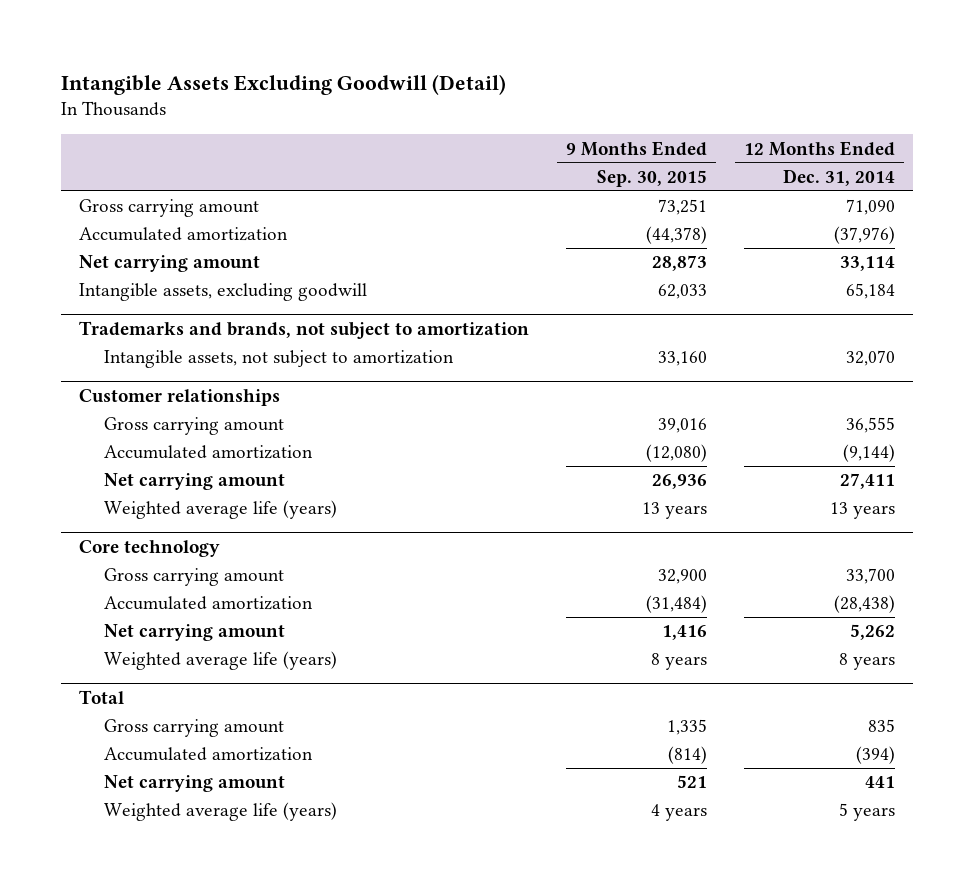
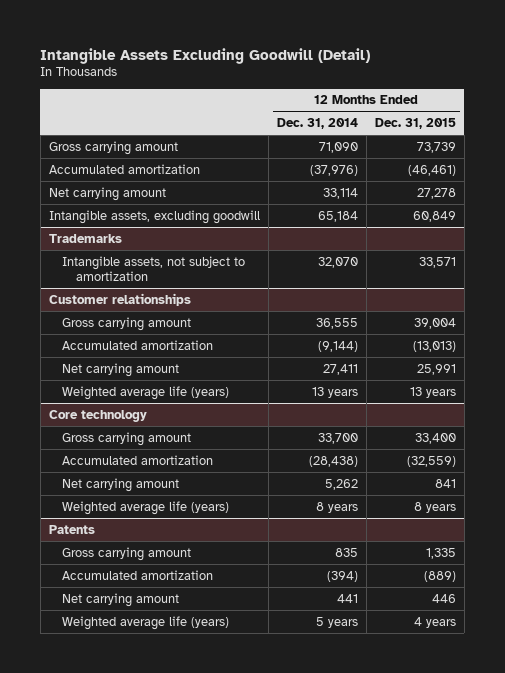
- | 9 Months Ended Sep. 30, 2015 | 12 Months Ended Dec. 31, 2014
+ | 12 Months Ended Dec. 31, 2014 | 12 Months Ended Dec. 31, 2015
- Trademarks and brands, not subject to amortization
+ Trademarks
- Total
+ Patents

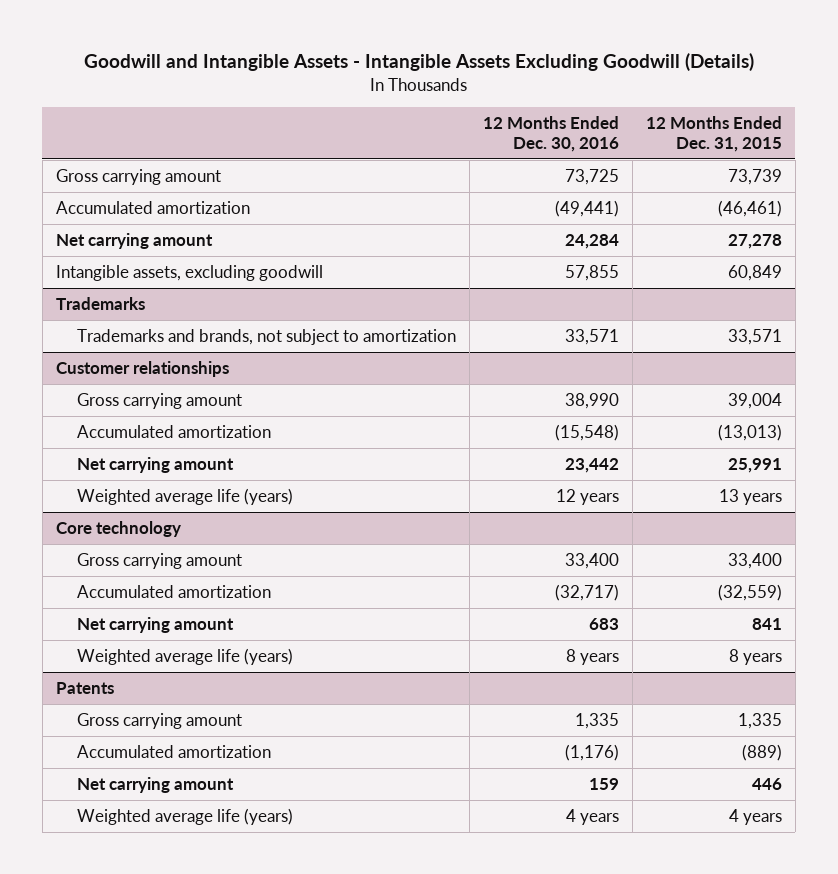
- Intangible Assets Excluding Goodwill (Detail)
+ Goodwill and Intangible Assets - Intangible Assets Excluding Goodwill (Details)
- | 12 Months Ended Dec. 31, 2014 | 12 Months Ended Dec. 31, 2015
+ | 12 Months Ended Dec. 30, 2016 | 12 Months Ended Dec. 31, 2015
@ Trademarks
- Intangible assets, not subject to amortization | 32,070 | 33,571
+ Trademarks and brands, not subject to amortization | 33,571 | 33,571

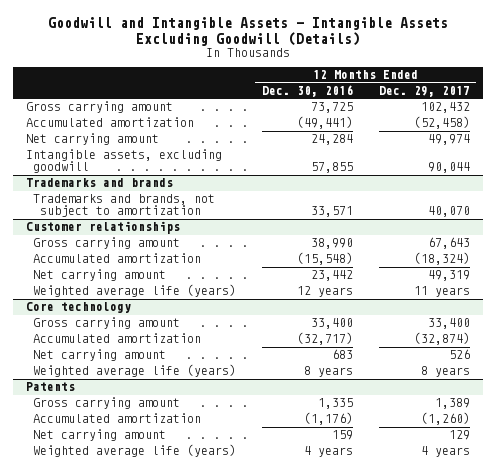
- | 12 Months Ended Dec. 30, 2016 | 12 Months Ended Dec. 31, 2015
+ | 12 Months Ended Dec. 30, 2016 | 12 Months Ended Dec. 29, 2017
- Trademarks
+ Trademarks and brands

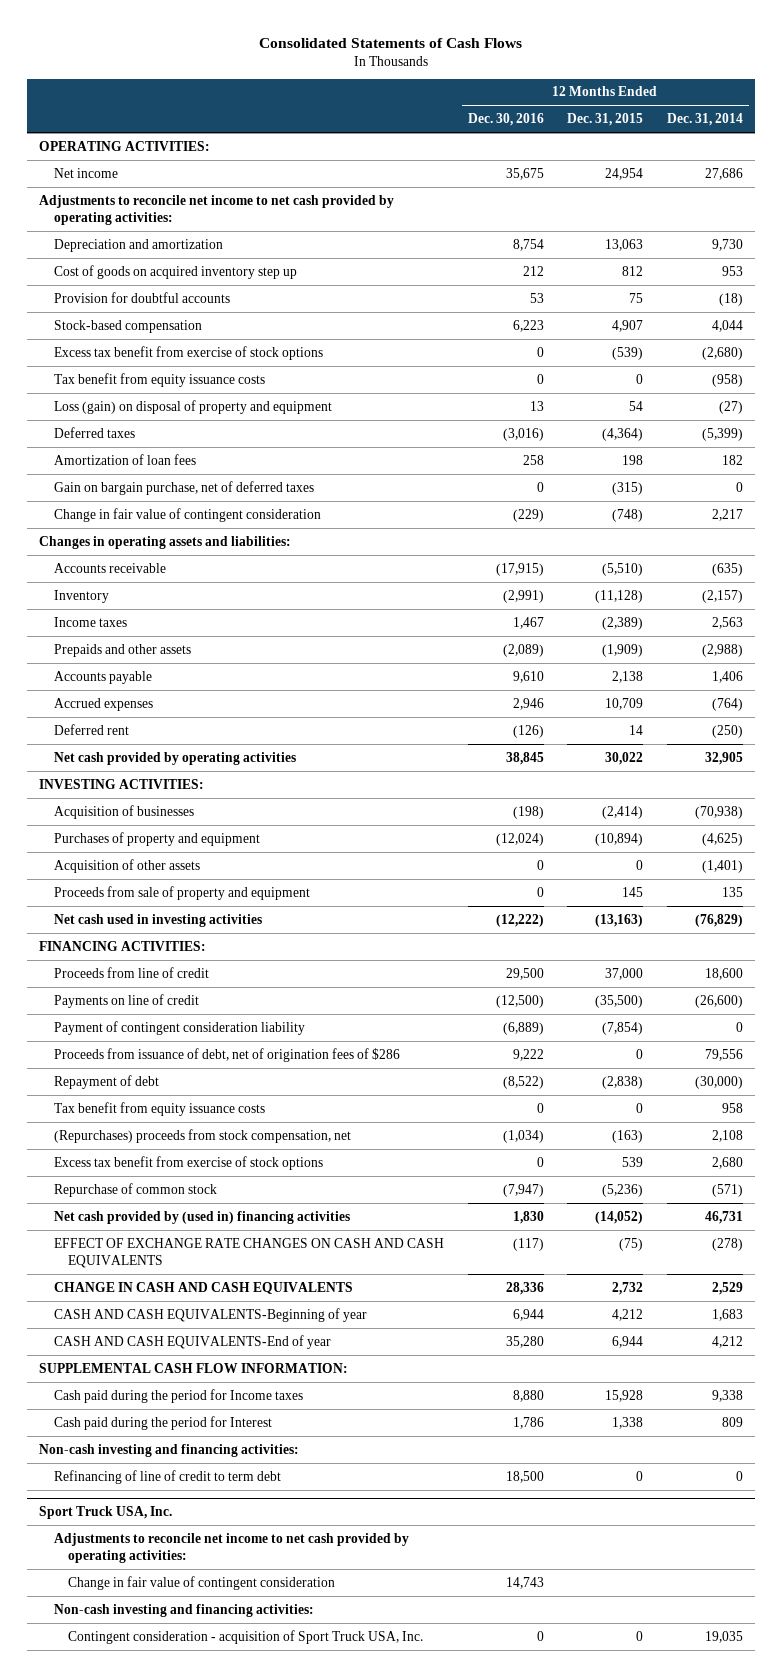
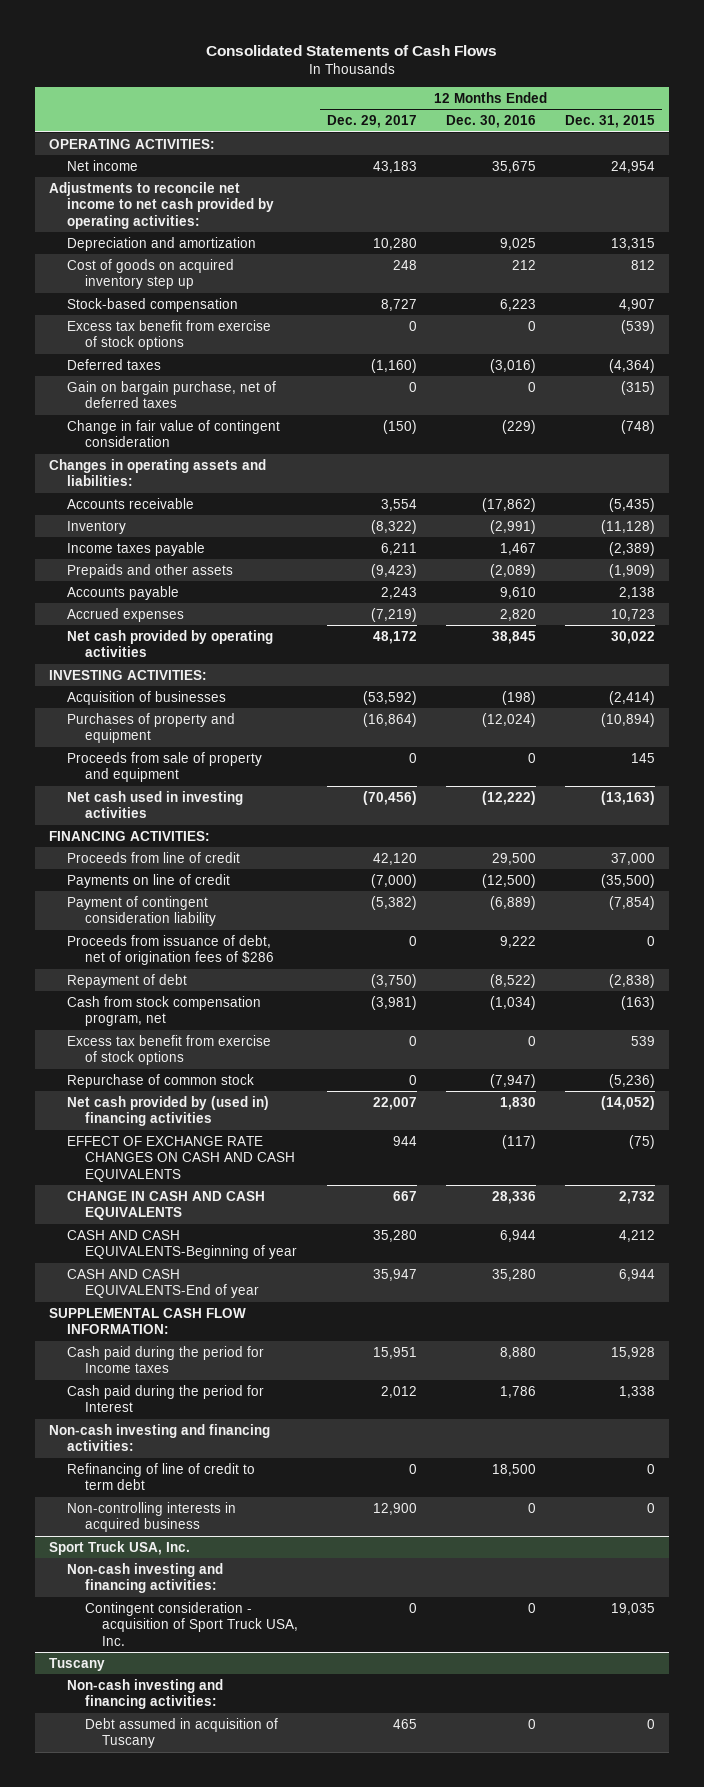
- | 12 Months Ended Dec. 30, 2016 | 12 Months Ended Dec. 31, 2015 | 12 Months Ended Dec. 31, 2014
+ | 12 Months Ended Dec. 29, 2017 | 12 Months Ended Dec. 30, 2016 | 12 Months Ended Dec. 31, 2015
- Depreciation and amortization | 8,754 | 13,063 | 9,730
+ Depreciation and amortization | 10,280 | 9,025 | 13,315
- Provision for doubtful accounts | 53 | 75 | (18)
- Tax benefit from equity issuance costs | 0 | 0 | (958)
- Loss (gain) on disposal of property and equipment | 13 | 54 | (27)
- Amortization of loan fees | 258 | 198 | 182
- Accounts receivable | (17,915) | (5,510) | (635)
+ Accounts receivable | 3,554 | (17,862) | (5,435)
- Income taxes | 1,467 | (2,389) | 2,563
+ Income taxes payable | 6,211 | 1,467 | (2,389)
- Accrued expenses | 2,946 | 10,709 | (764)
- Deferred rent | (126) | 14 | (250)
+ Accrued expenses | (7,219) | 2,820 | 10,723
- Acquisition of other assets | 0 | 0 | (1,401)
- Tax benefit from equity issuance costs | 0 | 0 | 958
- (Repurchases) proceeds from stock compensation, net | (1,034) | (163) | 2,108
+ Cash from stock compensation program, net | (3,981) | (1,034) | (163)
+ Non-controlling interests in acquired business | 12,900 | 0 | 0
@ Sport Truck USA, Inc.
- Adjustments to reconcile net income to net cash provided by operating activities:
- Change in fair value of contingent consideration | 14,743 | |
- Contingent consideration - acquisition of Sport Truck USA, Inc. | 0 | 0 | 19,035
+ Contingent consideration - acquisition of Sport Truck USA, Inc. | 0 | 0 | 19,035
+ Tuscany
+ Non-cash investing and financing activities:
+ Debt assumed in acquisition of Tuscany | 465 | 0 | 0

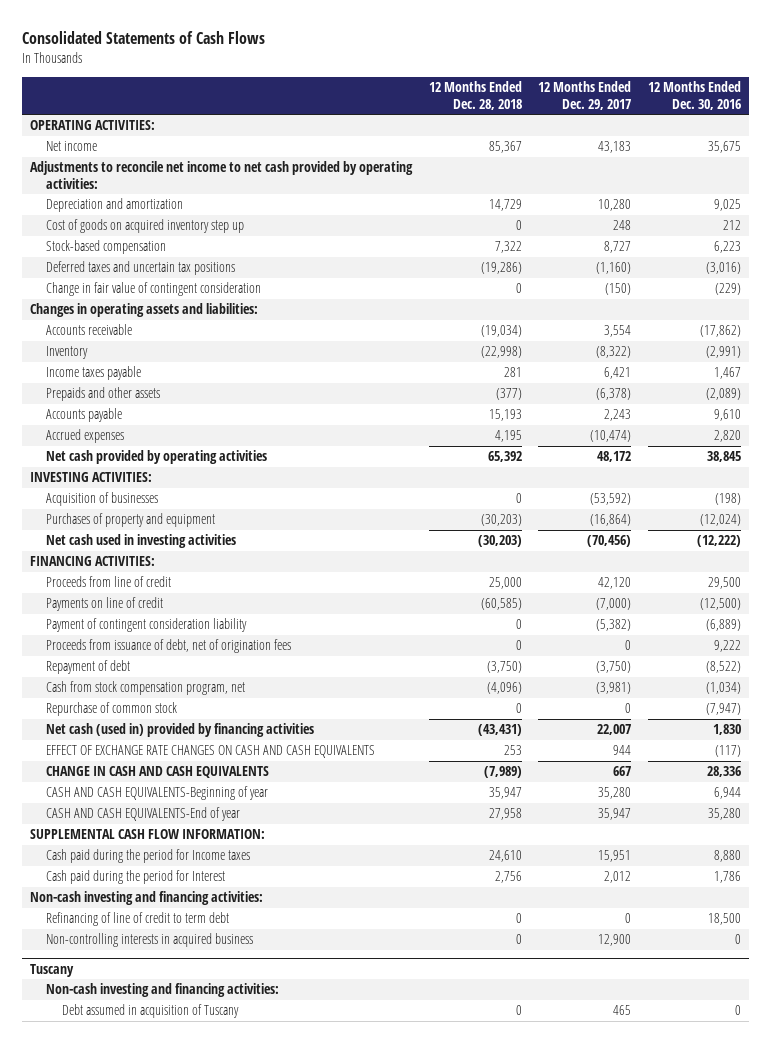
- | 12 Months Ended Dec. 29, 2017 | 12 Months Ended Dec. 30, 2016 | 12 Months Ended Dec. 31, 2015
+ | 12 Months Ended Dec. 28, 2018 | 12 Months Ended Dec. 29, 2017 | 12 Months Ended Dec. 30, 2016
- Excess tax benefit from exercise of stock options | 0 | 0 | (539)
- Deferred taxes | (1,160) | (3,016) | (4,364)
- Gain on bargain purchase, net of deferred taxes | 0 | 0 | (315)
+ Deferred taxes and uncertain tax positions | (19,286) | (1,160) | (3,016)
- Income taxes payable | 6,211 | 1,467 | (2,389)
- Prepaids and other assets | (9,423) | (2,089) | (1,909)
+ Income taxes payable | 281 | 6,421 | 1,467
+ Prepaids and other assets | (377) | (6,378) | (2,089)
- Accrued expenses | (7,219) | 2,820 | 10,723
+ Accrued expenses | 4,195 | (10,474) | 2,820
- Proceeds from sale of property and equipment | 0 | 0 | 145
- Proceeds from issuance of debt, net of origination fees of $286 | 0 | 9,222 | 0
+ Proceeds from issuance of debt, net of origination fees | 0 | 0 | 9,222
- Excess tax benefit from exercise of stock options | 0 | 0 | 539
- Net cash provided by (used in) financing activities | 22,007 | 1,830 | (14,052)
+ Net cash (used in) provided by financing activities | (43,431) | 22,007 | 1,830
- Sport Truck USA, Inc.
- Non-cash investing and financing activities:
- Contingent consideration - acquisition of Sport Truck USA, Inc. | 0 | 0 | 19,035

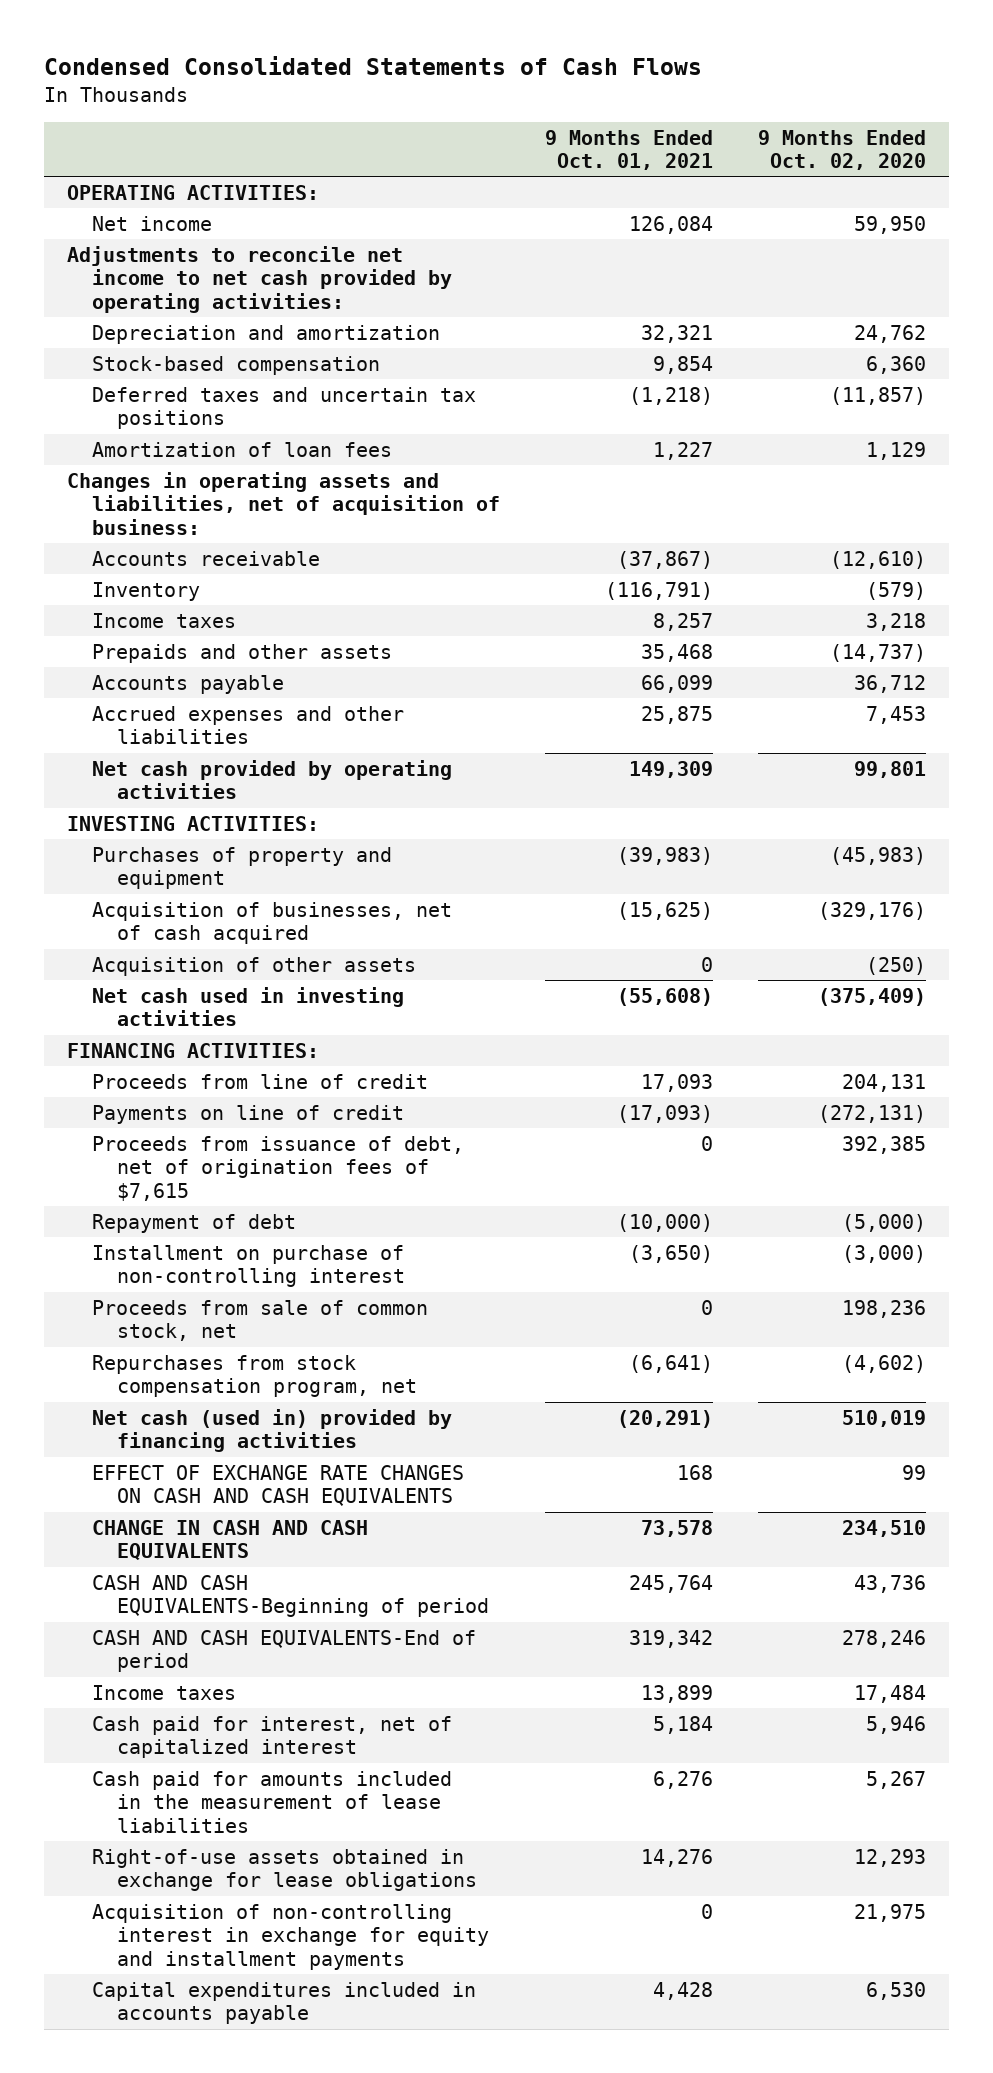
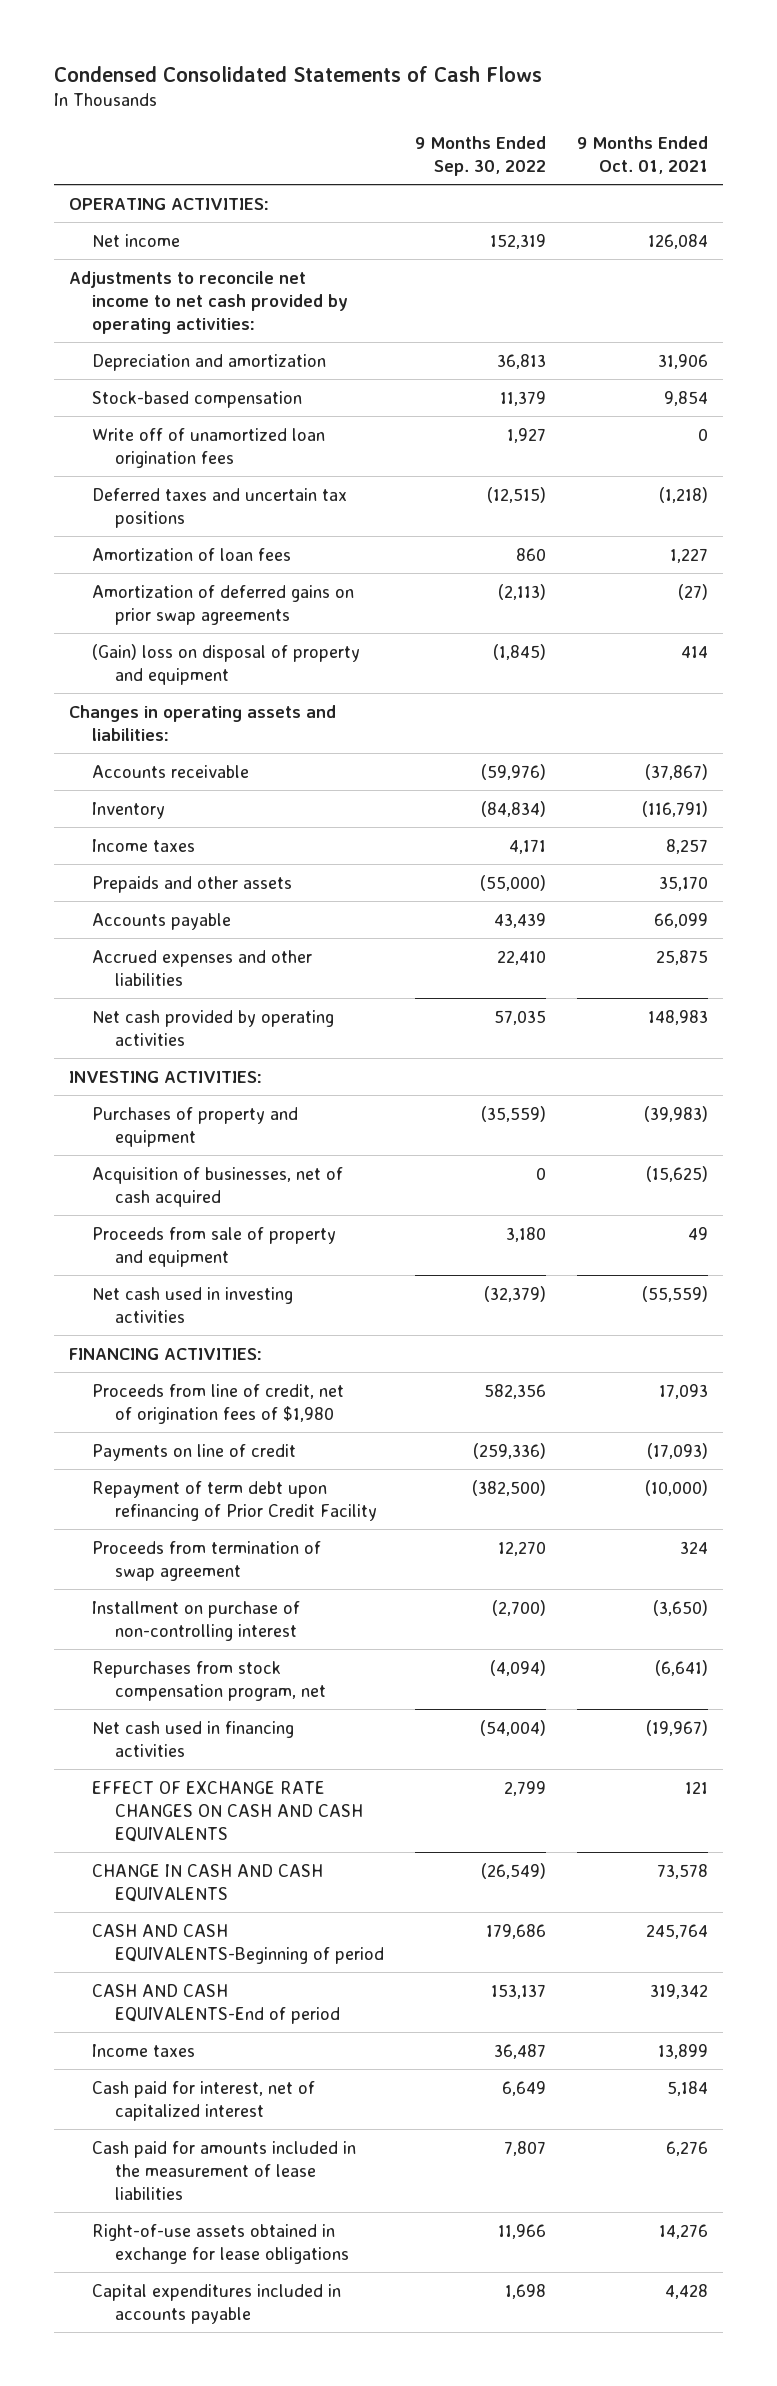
- | 9 Months Ended Oct. 01, 2021 | 9 Months Ended Oct. 02, 2020
+ | 9 Months Ended Sep. 30, 2022 | 9 Months Ended Oct. 01, 2021
- Depreciation and amortization | 32,321 | 24,762
+ Depreciation and amortization | 36,813 | 31,906
+ Write off of unamortized loan origination fees | 1,927 | 0
- Changes in operating assets and liabilities, net of acquisition of business:
+ Amortization of deferred gains on prior swap agreements | (2,113) | (27)
+ (Gain) loss on disposal of property and equipment | (1,845) | 414
+ Changes in operating assets and liabilities:
- Prepaids and other assets | 35,468 | (14,737)
+ Prepaids and other assets | (55,000) | 35,170
- Net cash provided by operating activities | 149,309 | 99,801
+ Net cash provided by operating activities | 57,035 | 148,983
- Acquisition of other assets | 0 | (250)
- Net cash used in investing activities | (55,608) | (375,409)
+ Proceeds from sale of property and equipment | 3,180 | 49
+ Net cash used in investing activities | (32,379) | (55,559)
- Proceeds from line of credit | 17,093 | 204,131
+ Proceeds from line of credit, net of origination fees of $1,980 | 582,356 | 17,093
- Proceeds from issuance of debt, net of origination fees of $7,615 | 0 | 392,385
- Repayment of debt | (10,000) | (5,000)
+ Repayment of term debt upon refinancing of Prior Credit Facility | (382,500) | (10,000)
+ Proceeds from termination of swap agreement | 12,270 | 324
- Proceeds from sale of common stock, net | 0 | 198,236
- Net cash (used in) provided by financing activities | (20,291) | 510,019
- EFFECT OF EXCHANGE RATE CHANGES ON CASH AND CASH EQUIVALENTS | 168 | 99
+ Net cash used in financing activities | (54,004) | (19,967)
+ EFFECT OF EXCHANGE RATE CHANGES ON CASH AND CASH EQUIVALENTS | 2,799 | 121
- Acquisition of non-controlling interest in exchange for equity and installment payments | 0 | 21,975

